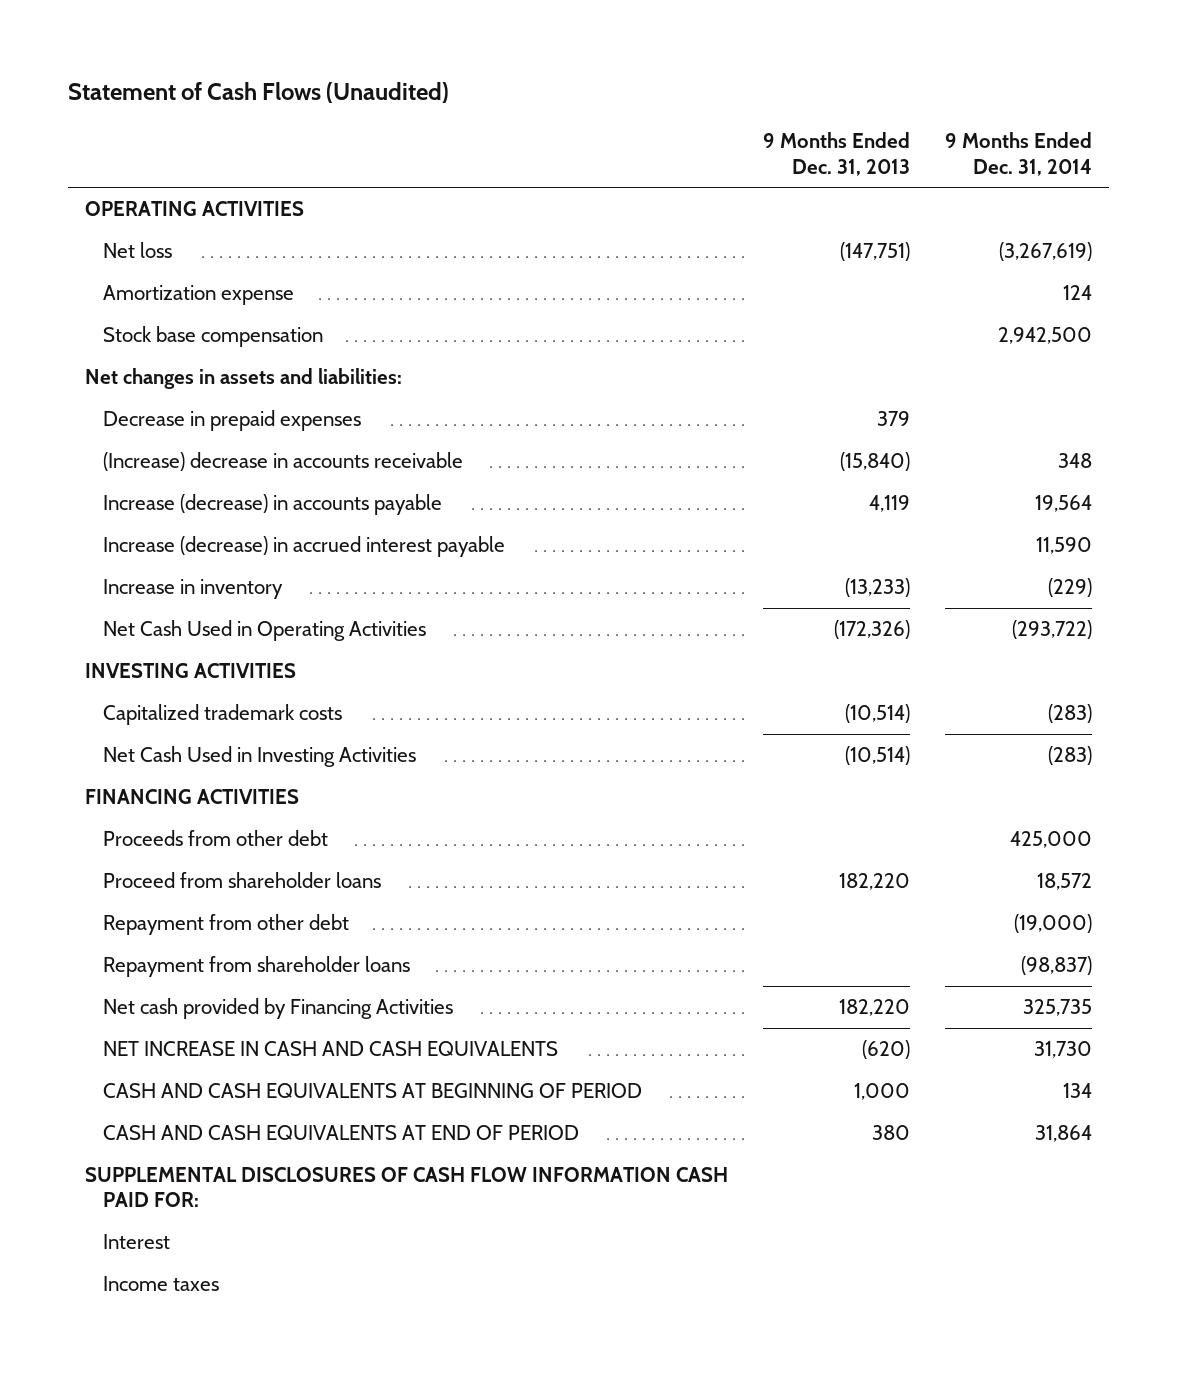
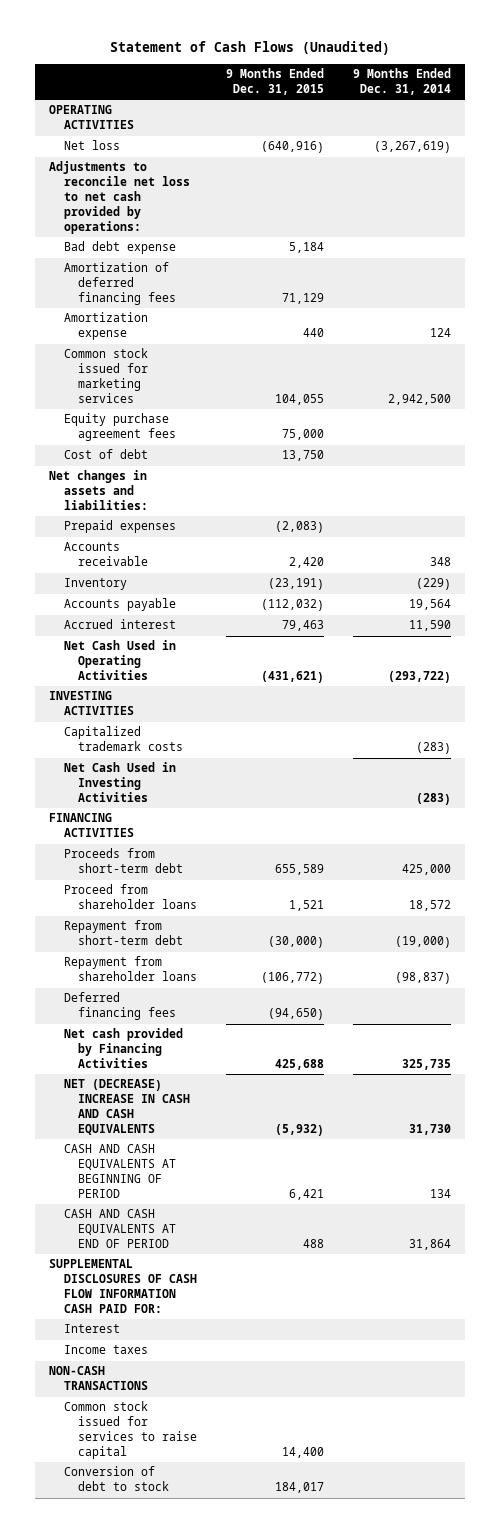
- | 9 Months Ended Dec. 31, 2013 | 9 Months Ended Dec. 31, 2014
+ | 9 Months Ended Dec. 31, 2015 | 9 Months Ended Dec. 31, 2014
+ Adjustments to reconcile net loss to net cash provided by operations:
+ Bad debt expense | 5,184 |
+ Amortization of deferred financing fees | 71,129 |
- Stock base compensation | | 2,942,500
+ Common stock issued for marketing services | 104,055 | 2,942,500
+ Equity purchase agreement fees | 75,000 |
+ Cost of debt | 13,750 |
- Decrease in prepaid expenses | 379 |
- (Increase) decrease in accounts receivable | (15,840) | 348
- Increase (decrease) in accounts payable | 4,119 | 19,564
- Increase (decrease) in accrued interest payable | | 11,590
- Increase in inventory | (13,233) | (229)
+ Prepaid expenses | (2,083) |
+ Accounts receivable | 2,420 | 348
+ Inventory | (23,191) | (229)
+ Accounts payable | (112,032) | 19,564
+ Accrued interest | 79,463 | 11,590
- Proceeds from other debt | | 425,000
+ Proceeds from short-term debt | 655,589 | 425,000
- Repayment from other debt | | (19,000)
+ Repayment from short-term debt | (30,000) | (19,000)
+ Deferred financing fees | (94,650) |
- NET INCREASE IN CASH AND CASH EQUIVALENTS | (620) | 31,730
+ NET (DECREASE) INCREASE IN CASH AND CASH EQUIVALENTS | (5,932) | 31,730
+ NON-CASH TRANSACTIONS
+ Common stock issued for services to raise capital | 14,400 |
+ Conversion of debt to stock | 184,017 |

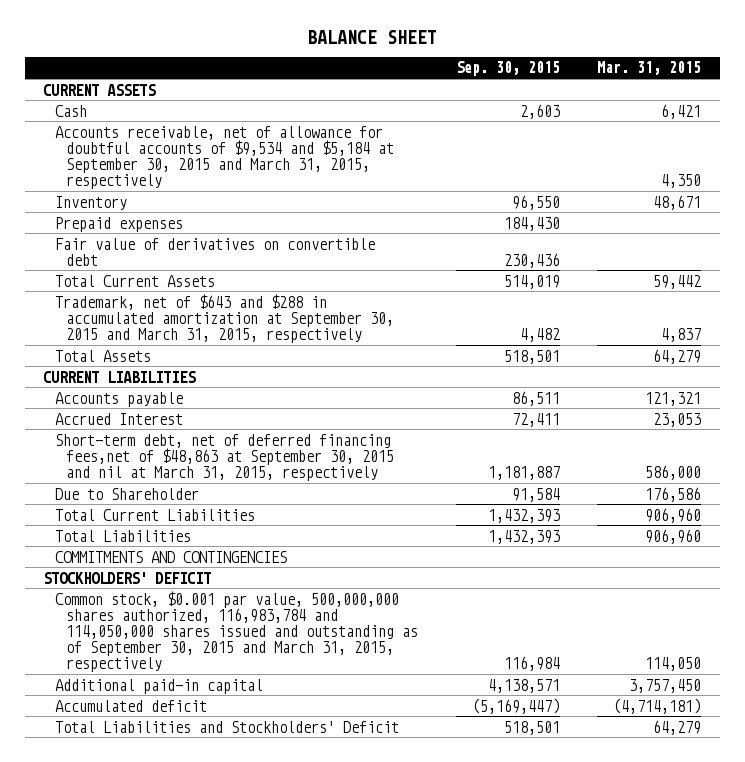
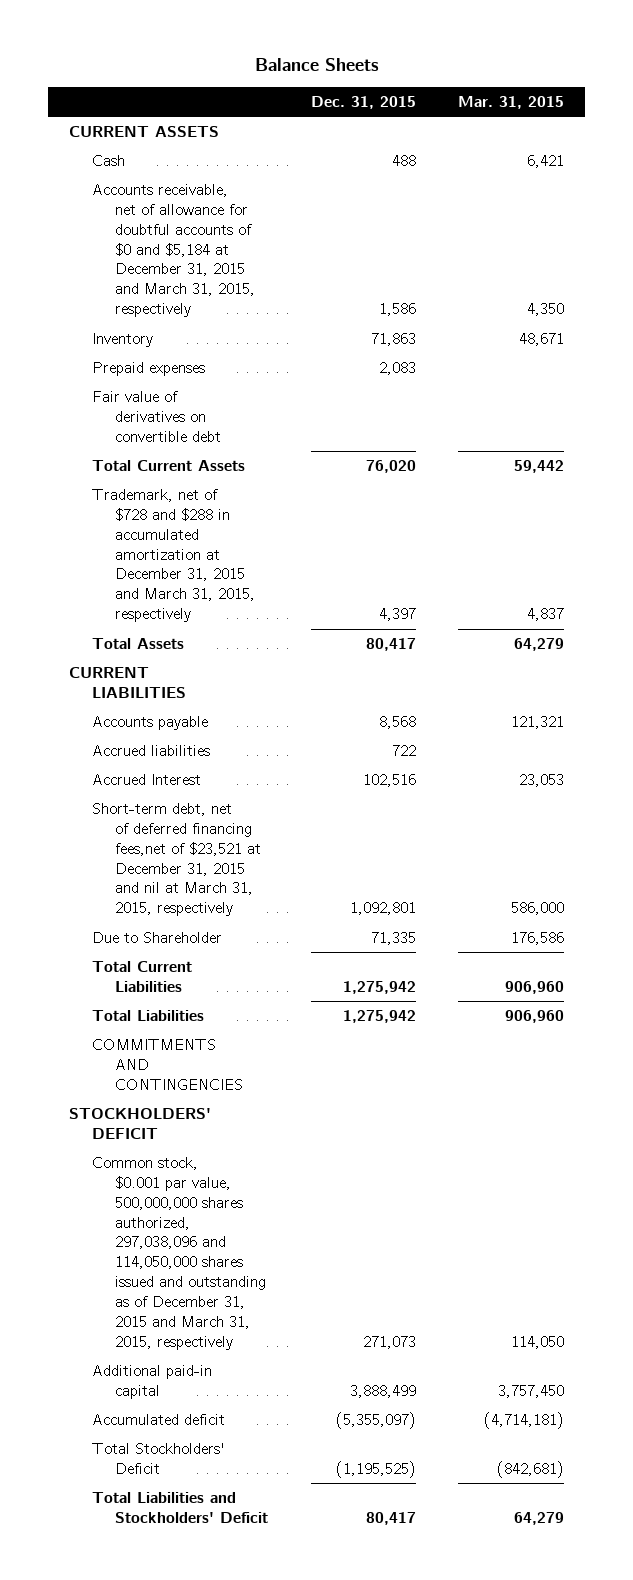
- BALANCE SHEET
+ Balance Sheets
- | Sep. 30, 2015 | Mar. 31, 2015
+ | Dec. 31, 2015 | Mar. 31, 2015
- Accounts receivable, net of allowance for doubtful accounts of $9,534 and $5,184 at September 30, 2015 and March 31, 2015, respectively | | 4,350
+ Accounts receivable, net of allowance for doubtful accounts of $0 and $5,184 at December 31, 2015 and March 31, 2015, respectively | 1,586 | 4,350
- Trademark, net of $643 and $288 in accumulated amortization at September 30, 2015 and March 31, 2015, respectively | 4,482 | 4,837
+ Trademark, net of $728 and $288 in accumulated amortization at December 31, 2015 and March 31, 2015, respectively | 4,397 | 4,837
+ Accrued liabilities | 722 |
- Short-term debt, net of deferred financing fees,net of $48,863 at September 30, 2015 and nil at March 31, 2015, respectively | 1,181,887 | 586,000
+ Short-term debt, net of deferred financing fees,net of $23,521 at December 31, 2015 and nil at March 31, 2015, respectively | 1,092,801 | 586,000
- Common stock, $0.001 par value, 500,000,000 shares authorized, 116,983,784 and 114,050,000 shares issued and outstanding as of September 30, 2015 and March 31, 2015, respectively | 116,984 | 114,050
+ Common stock, $0.001 par value, 500,000,000 shares authorized, 297,038,096 and 114,050,000 shares issued and outstanding as of December 31, 2015 and March 31, 2015, respectively | 271,073 | 114,050
+ Total Stockholders' Deficit | (1,195,525) | (842,681)

